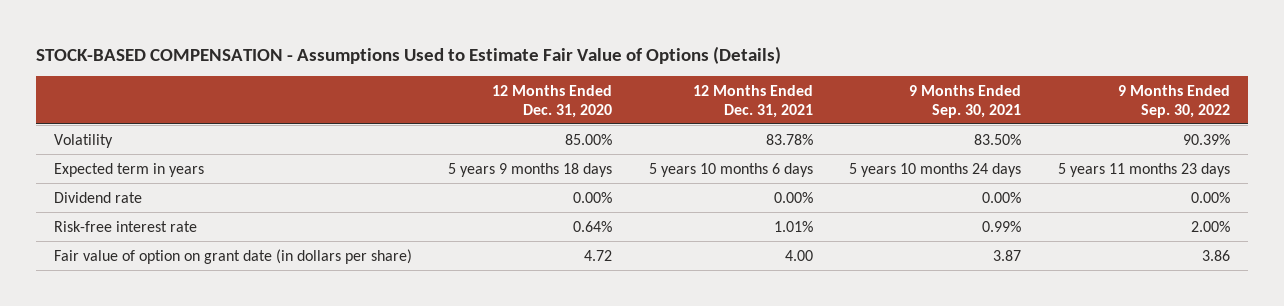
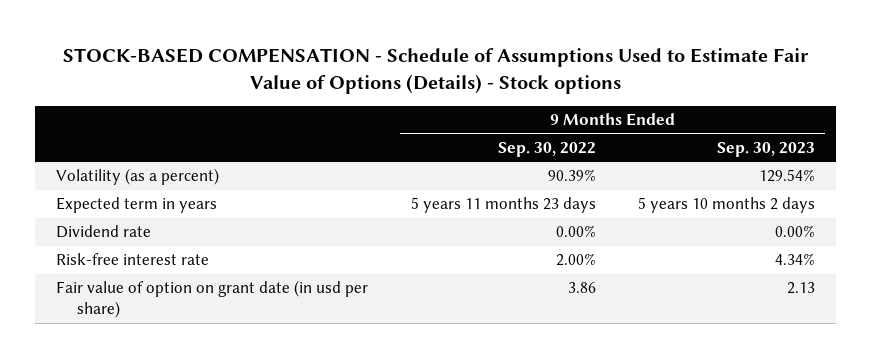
- STOCK-BASED COMPENSATION - Assumptions Used to Estimate Fair Value of Options (Details)
+ STOCK-BASED COMPENSATION - Schedule of Assumptions Used to Estimate Fair Value of Options (Details) - Stock options
- | 12 Months Ended Dec. 31, 2020 | 12 Months Ended Dec. 31, 2021 | 9 Months Ended Sep. 30, 2021 | 9 Months Ended Sep. 30, 2022
+ | 9 Months Ended Sep. 30, 2022 | 9 Months Ended Sep. 30, 2023
- Volatility | 85.00% | 83.78% | 83.50% | 90.39%
+ Volatility (as a percent) | 90.39% | 129.54%
- Fair value of option on grant date (in dollars per share) | 4.72 | 4.00 | 3.87 | 3.86
+ Fair value of option on grant date (in usd per share) | 3.86 | 2.13

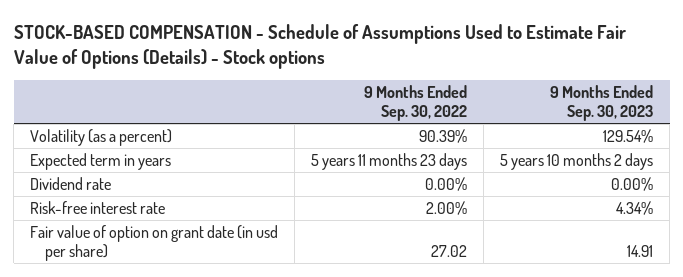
- Fair value of option on grant date (in usd per share) | 3.86 | 2.13
+ Fair value of option on grant date (in usd per share) | 27.02 | 14.91

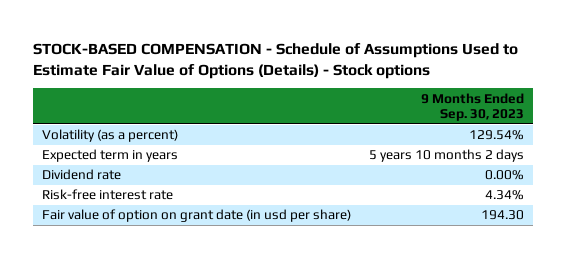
- | 9 Months Ended Sep. 30, 2022 | 9 Months Ended Sep. 30, 2023
+ | 9 Months Ended Sep. 30, 2023
- Fair value of option on grant date (in usd per share) | 27.02 | 14.91
+ Fair value of option on grant date (in usd per share) | 194.30

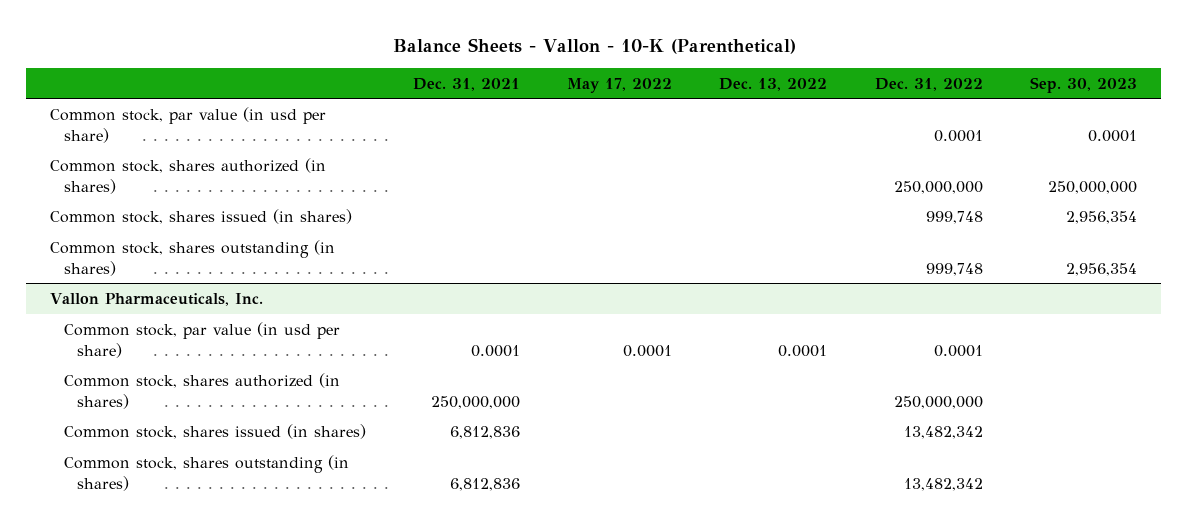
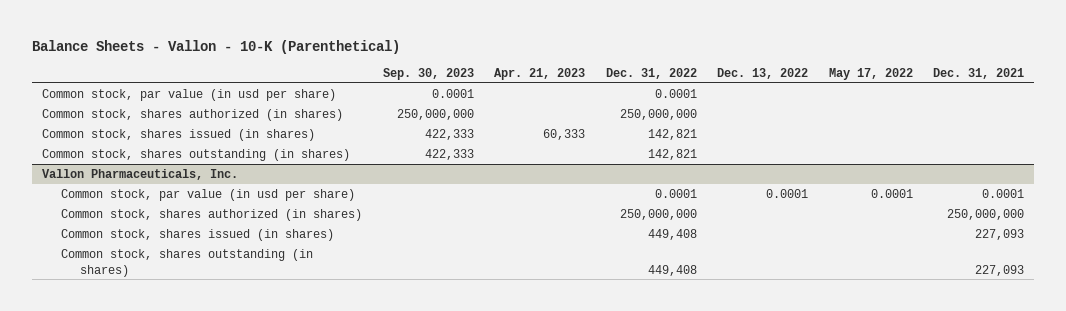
- | Dec. 31, 2021 | May 17, 2022 | Dec. 13, 2022 | Dec. 31, 2022 | Sep. 30, 2023
+ | Sep. 30, 2023 | Apr. 21, 2023 | Dec. 31, 2022 | Dec. 13, 2022 | May 17, 2022 | Dec. 31, 2021
- Common stock, shares issued (in shares) | | | | 999,748 | 2,956,354
- Common stock, shares outstanding (in shares) | | | | 999,748 | 2,956,354
+ Common stock, shares issued (in shares) | 422,333 | 60,333 | 142,821 | | |
+ Common stock, shares outstanding (in shares) | 422,333 | | 142,821 | | |
@ Vallon Pharmaceuticals, Inc.
- Common stock, shares issued (in shares) | 6,812,836 | | | 13,482,342 |
- Common stock, shares outstanding (in shares) | 6,812,836 | | | 13,482,342 |
+ Common stock, shares issued (in shares) | | | 449,408 | | | 227,093
+ Common stock, shares outstanding (in shares) | | | 449,408 | | | 227,093

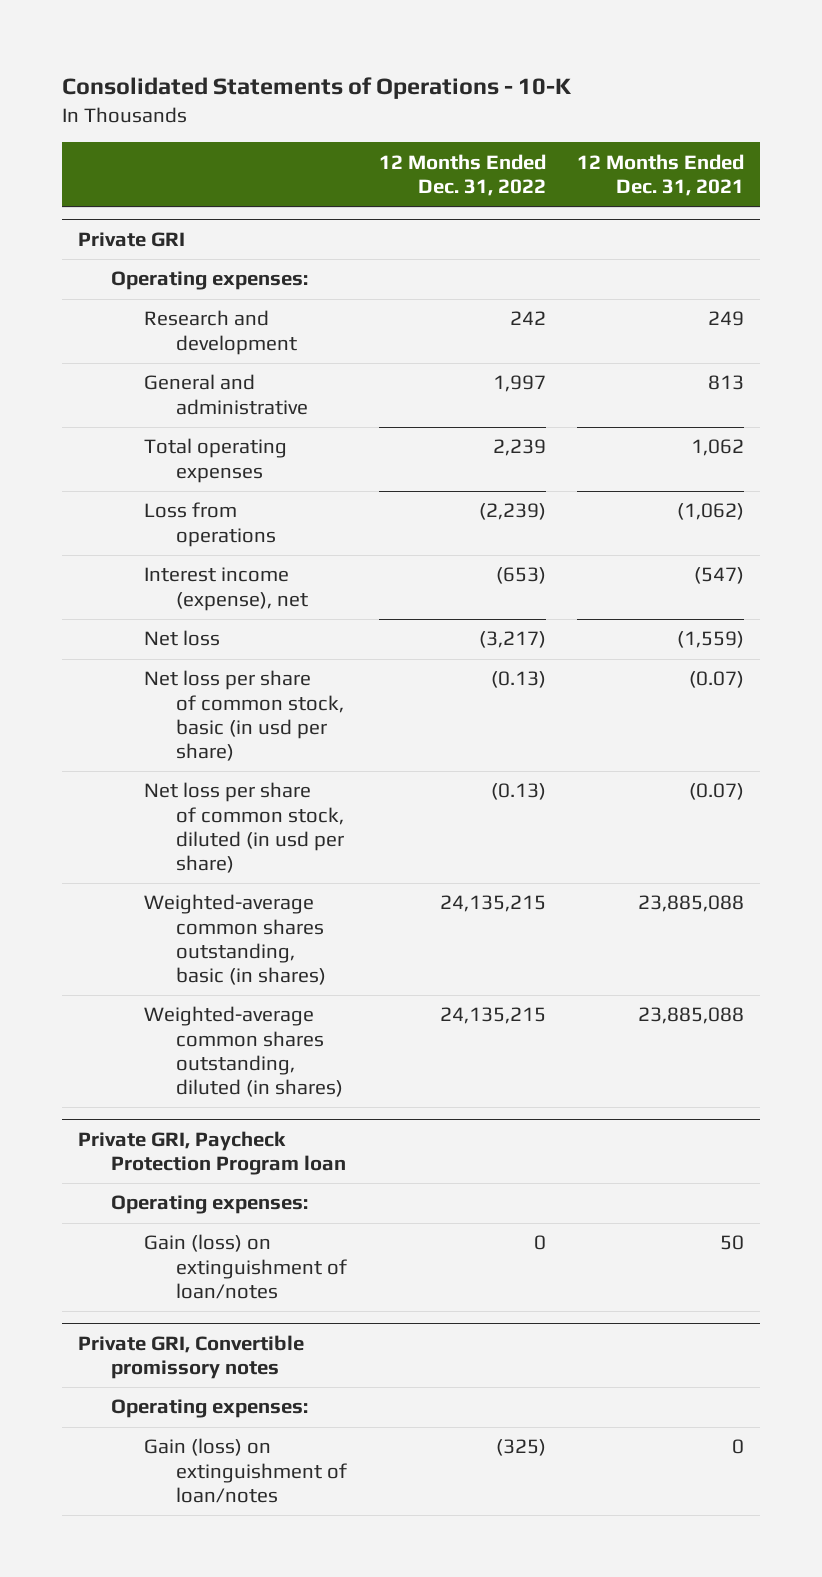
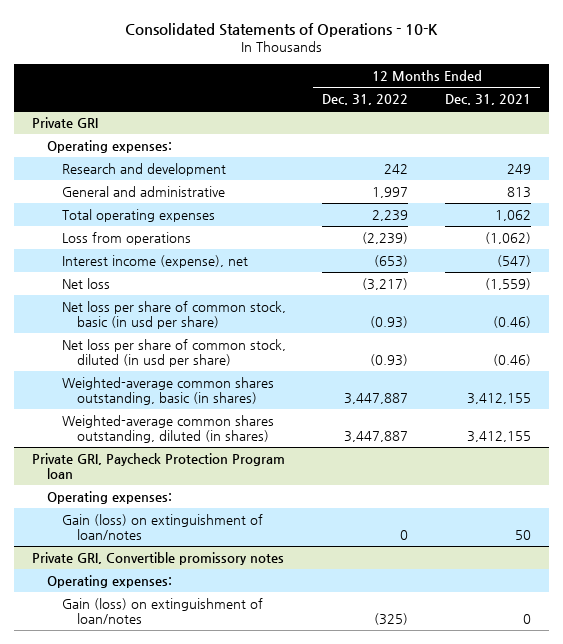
@ Private GRI
- Net loss per share of common stock, basic (in usd per share) | (0.13) | (0.07)
- Net loss per share of common stock, diluted (in usd per share) | (0.13) | (0.07)
- Weighted-average common shares outstanding, basic (in shares) | 24,135,215 | 23,885,088
- Weighted-average common shares outstanding, diluted (in shares) | 24,135,215 | 23,885,088
+ Net loss per share of common stock, basic (in usd per share) | (0.93) | (0.46)
+ Net loss per share of common stock, diluted (in usd per share) | (0.93) | (0.46)
+ Weighted-average common shares outstanding, basic (in shares) | 3,447,887 | 3,412,155
+ Weighted-average common shares outstanding, diluted (in shares) | 3,447,887 | 3,412,155

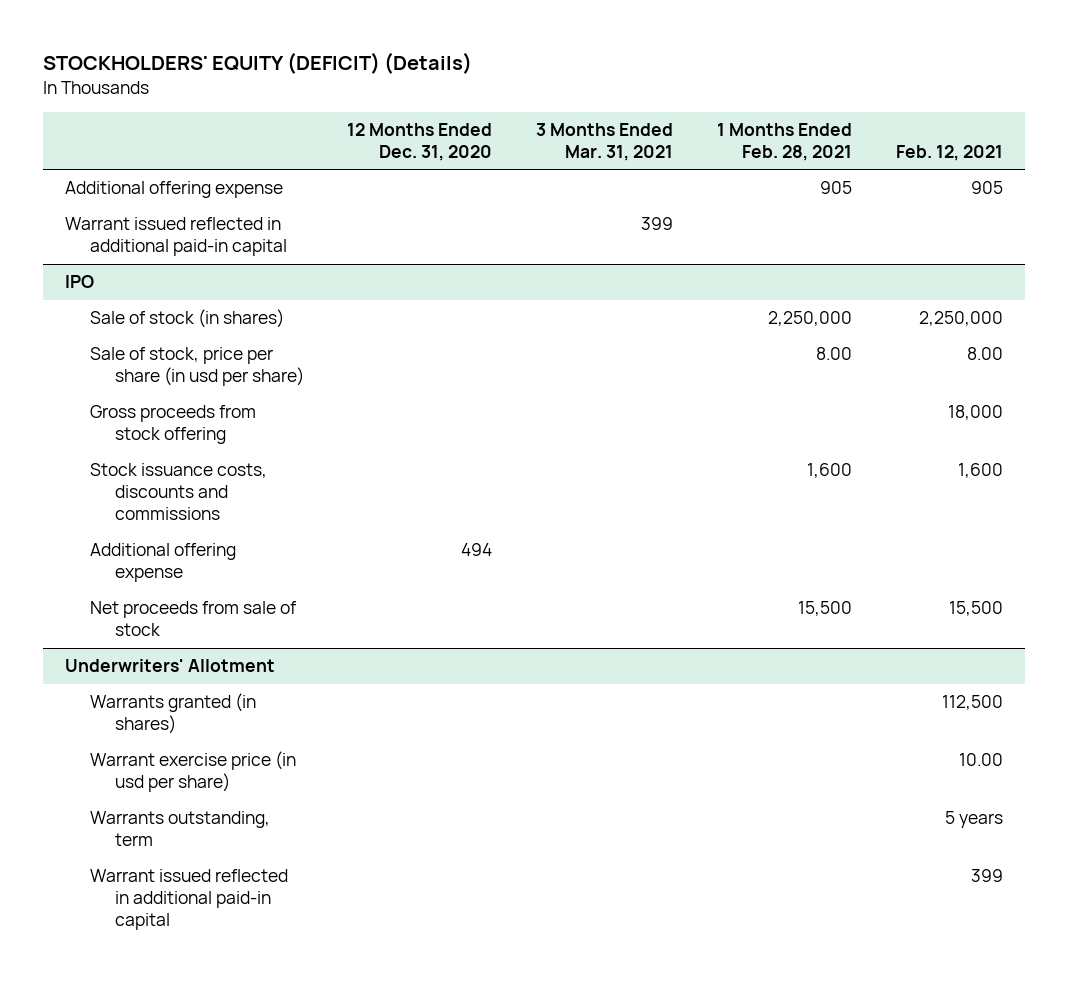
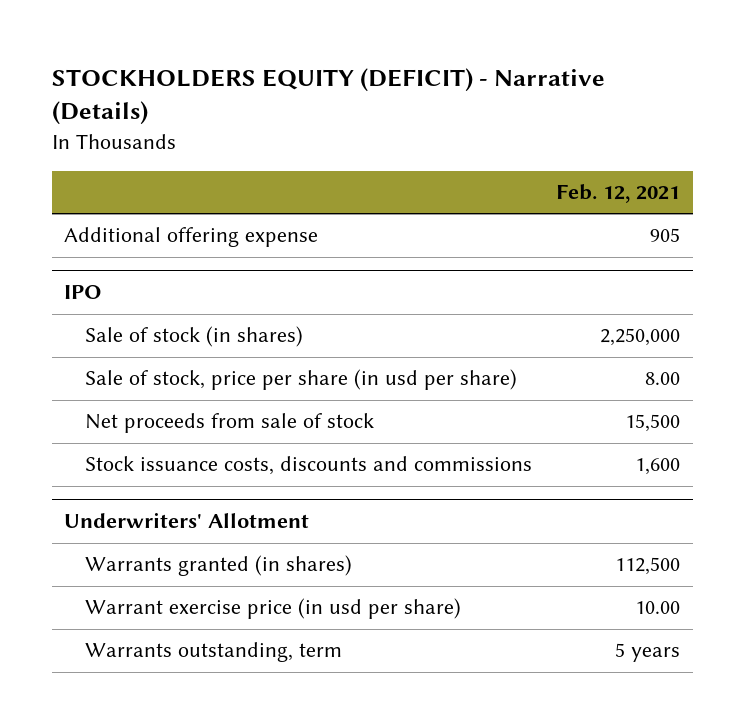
- STOCKHOLDERS' EQUITY (DEFICIT) (Details)
+ STOCKHOLDERS EQUITY (DEFICIT) - Narrative (Details)
- | 12 Months Ended Dec. 31, 2020 | 3 Months Ended Mar. 31, 2021 | 1 Months Ended Feb. 28, 2021 | Feb. 12, 2021
+ | Feb. 12, 2021
- Warrant issued reflected in additional paid-in capital | | 399 | |
@ IPO
- Gross proceeds from stock offering | | | | 18,000
- Additional offering expense | 494 | | |
moved down: Stock issuance costs, discounts and commissions | 1,600
@ Underwriters' Allotment
- Warrant issued reflected in additional paid-in capital | | | | 399

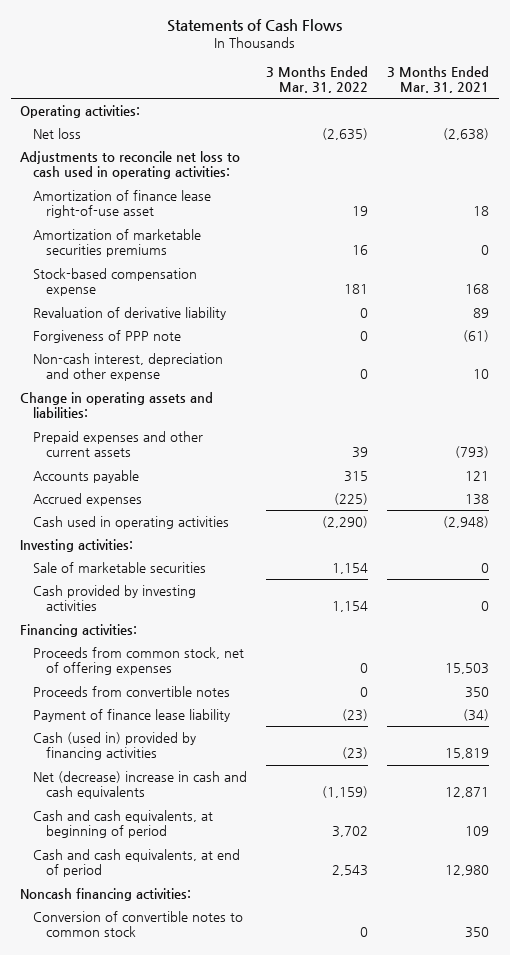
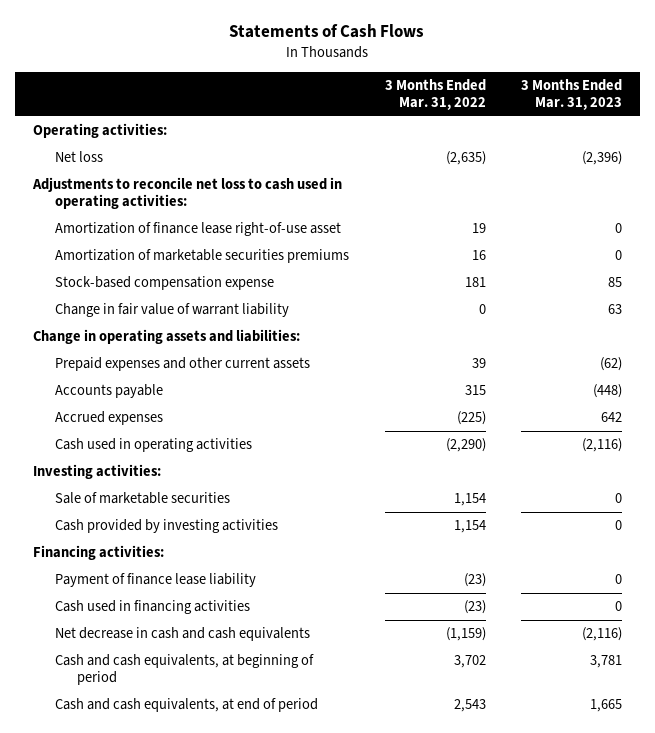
- | 3 Months Ended Mar. 31, 2022 | 3 Months Ended Mar. 31, 2021
+ | 3 Months Ended Mar. 31, 2022 | 3 Months Ended Mar. 31, 2023
- Revaluation of derivative liability | 0 | 89
- Forgiveness of PPP note | 0 | (61)
- Non-cash interest, depreciation and other expense | 0 | 10
+ Change in fair value of warrant liability | 0 | 63
- Proceeds from common stock, net of offering expenses | 0 | 15,503
- Proceeds from convertible notes | 0 | 350
- Cash (used in) provided by financing activities | (23) | 15,819
- Net (decrease) increase in cash and cash equivalents | (1,159) | 12,871
+ Cash used in financing activities | (23) | 0
+ Net decrease in cash and cash equivalents | (1,159) | (2,116)
- Noncash financing activities:
- Conversion of convertible notes to common stock | 0 | 350

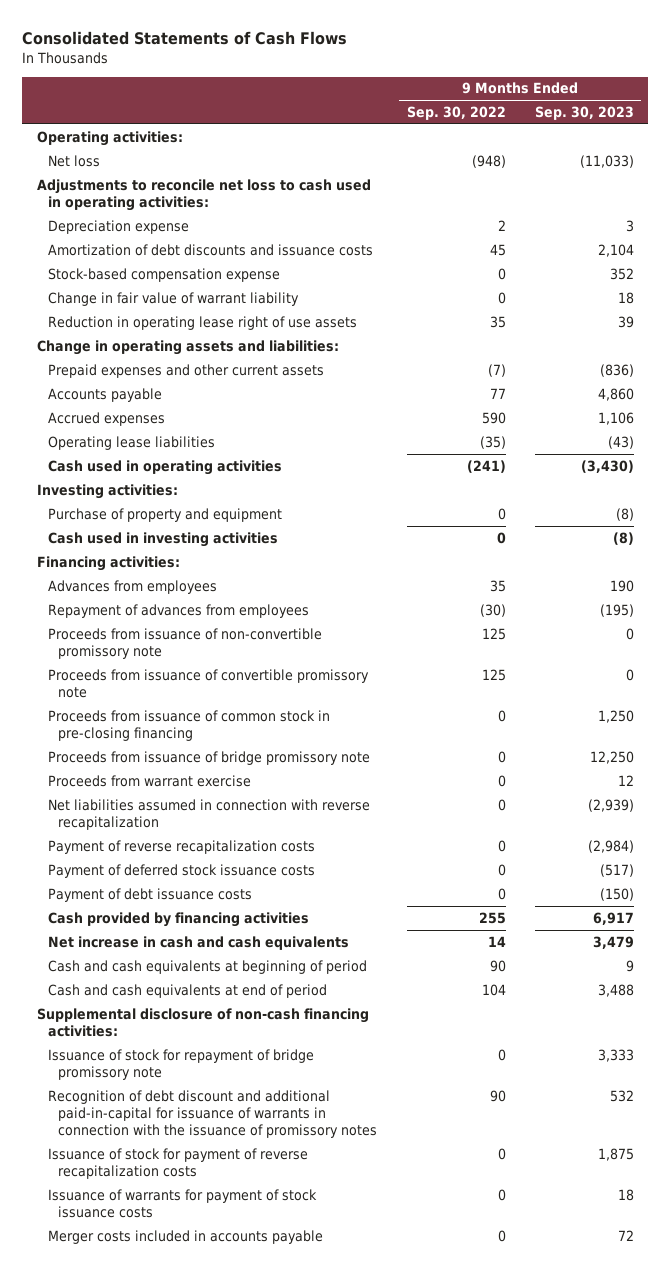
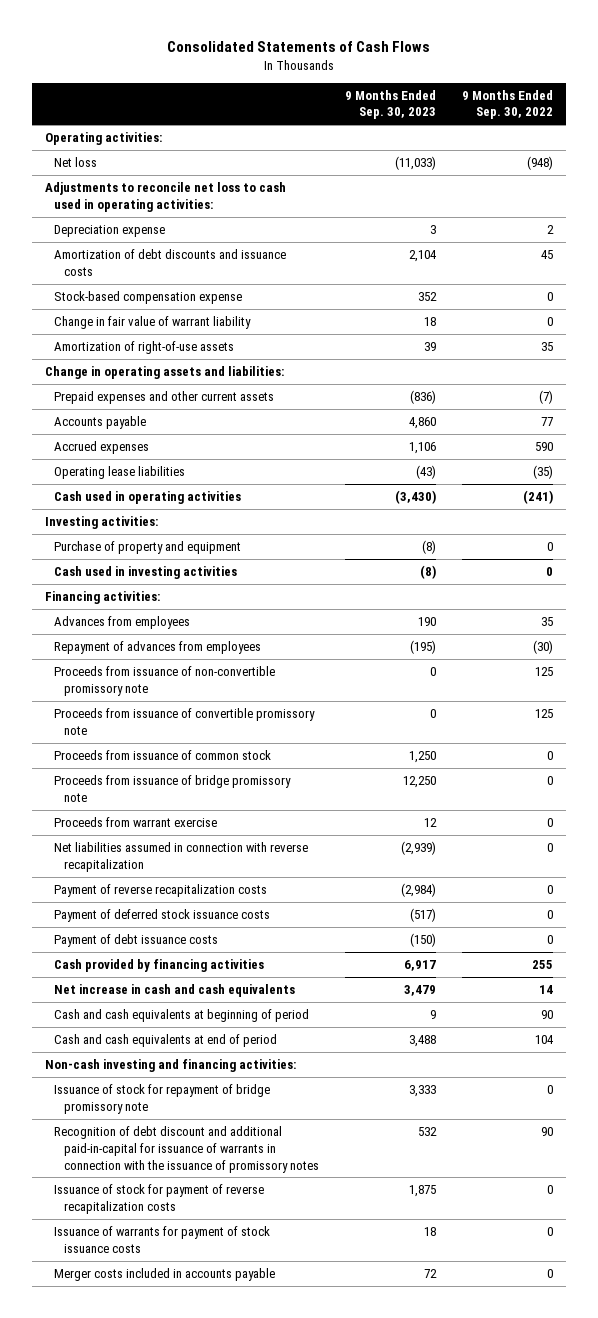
- | 9 Months Ended Sep. 30, 2022 | 9 Months Ended Sep. 30, 2023
+ | 9 Months Ended Sep. 30, 2023 | 9 Months Ended Sep. 30, 2022
- Reduction in operating lease right of use assets | 35 | 39
+ Amortization of right-of-use assets | 39 | 35
- Proceeds from issuance of common stock in pre-closing financing | 0 | 1,250
+ Proceeds from issuance of common stock | 1,250 | 0
- Supplemental disclosure of non-cash financing activities:
+ Non-cash investing and financing activities:

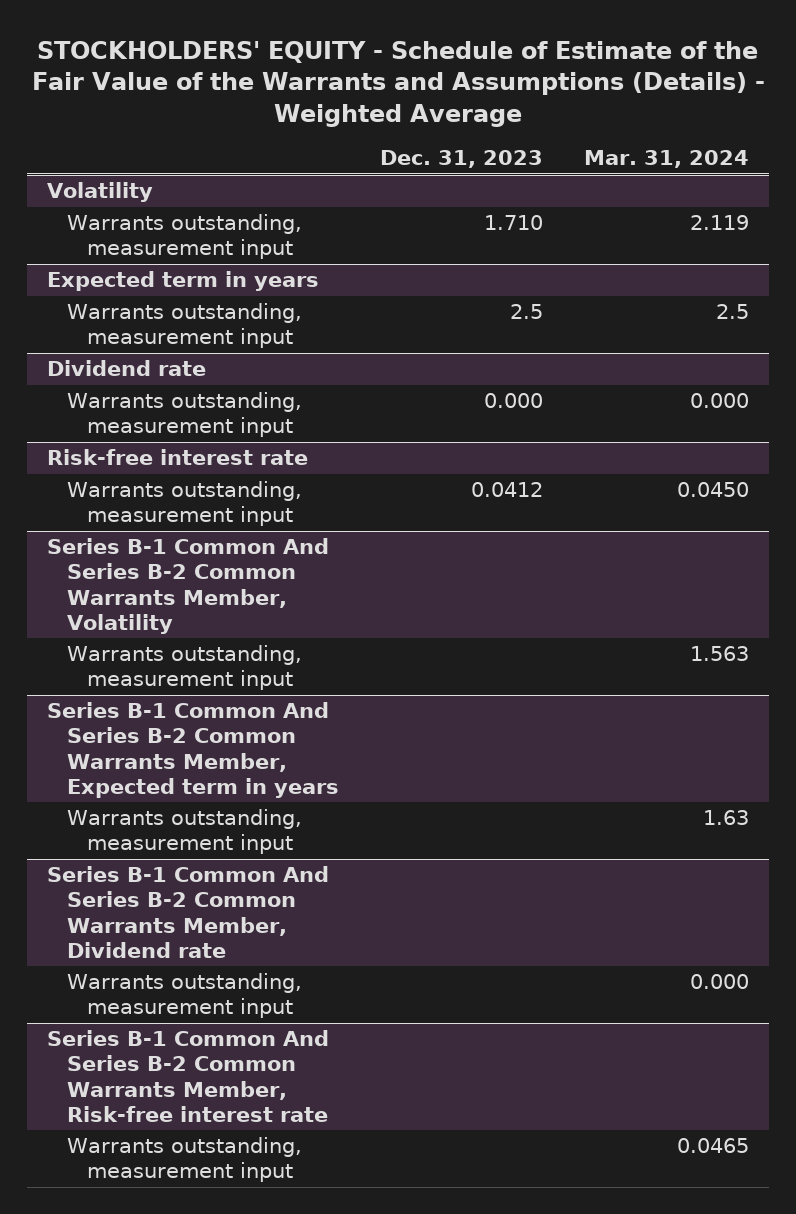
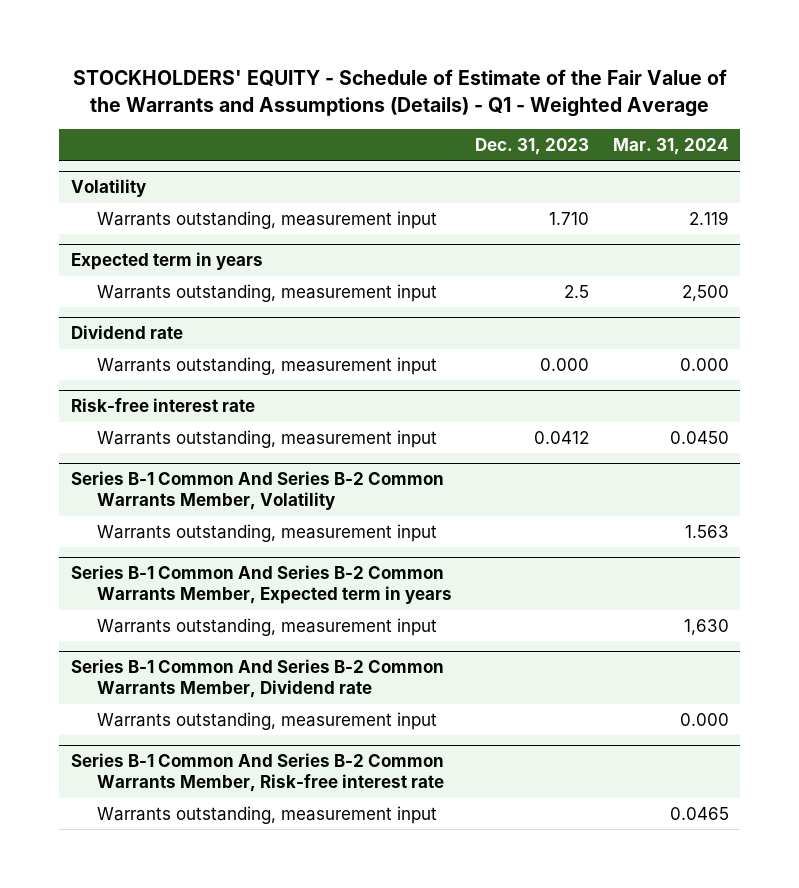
- STOCKHOLDERS' EQUITY - Schedule of Estimate of the Fair Value of the Warrants and Assumptions (Details) - Weighted Average
+ STOCKHOLDERS' EQUITY - Schedule of Estimate of the Fair Value of the Warrants and Assumptions (Details) - Q1 - Weighted Average
@ Expected term in years
- Warrants outstanding, measurement input | 2.5 | 2.5
+ Warrants outstanding, measurement input | 2.5 | 2,500
@ Series B-1 Common And Series B-2 Common Warrants Member, Expected term in years
- Warrants outstanding, measurement input | | 1.63
+ Warrants outstanding, measurement input | | 1,630

